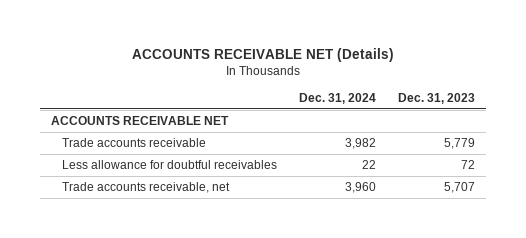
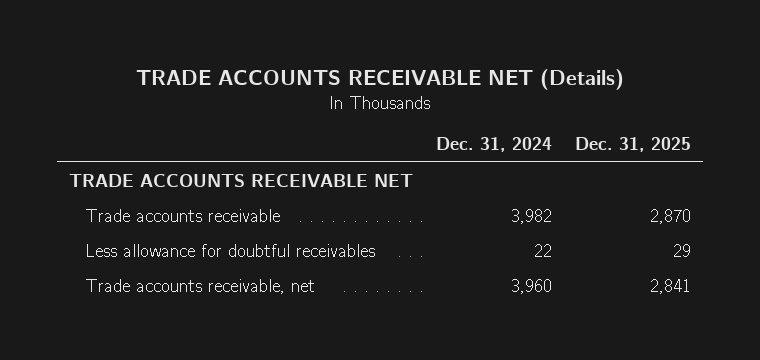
- ACCOUNTS RECEIVABLE NET (Details)
+ TRADE ACCOUNTS RECEIVABLE NET (Details)
- | Dec. 31, 2024 | Dec. 31, 2023
+ | Dec. 31, 2024 | Dec. 31, 2025
- ACCOUNTS RECEIVABLE NET
+ TRADE ACCOUNTS RECEIVABLE NET

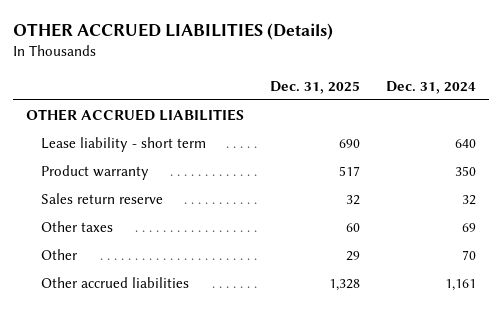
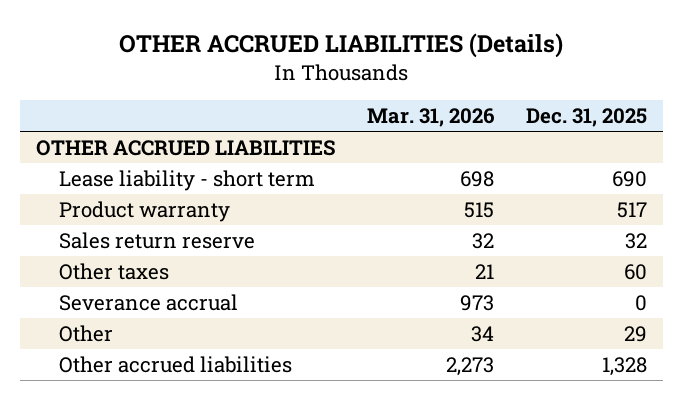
- | Dec. 31, 2025 | Dec. 31, 2024
+ | Mar. 31, 2026 | Dec. 31, 2025
+ Severance accrual | 973 | 0

